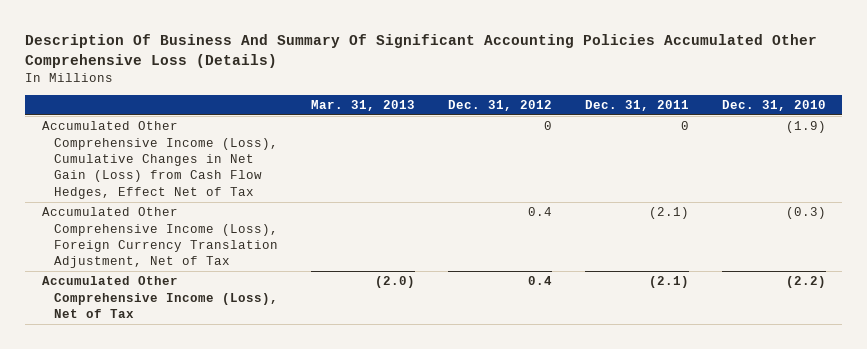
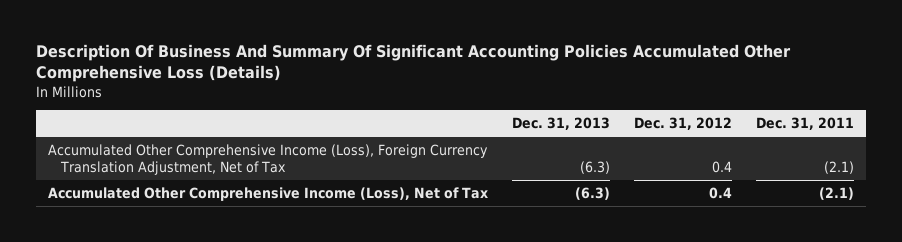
- | Mar. 31, 2013 | Dec. 31, 2012 | Dec. 31, 2011 | Dec. 31, 2010
+ | Dec. 31, 2013 | Dec. 31, 2012 | Dec. 31, 2011
- Accumulated Other Comprehensive Income (Loss), Cumulative Changes in Net Gain (Loss) from Cash Flow Hedges, Effect Net of Tax | | 0 | 0 | (1.9)

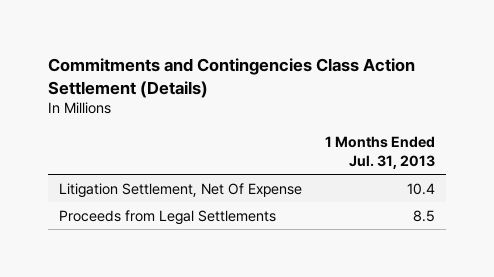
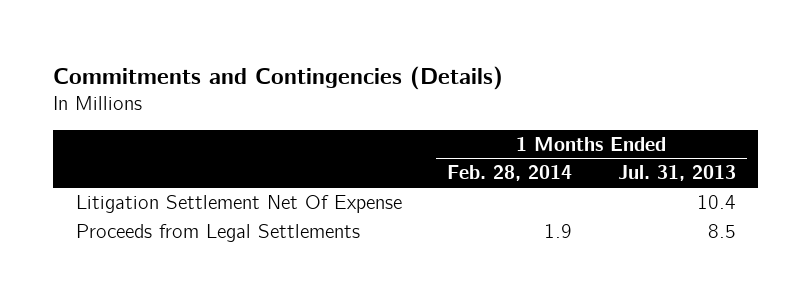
- Commitments and Contingencies Class Action Settlement (Details)
+ Commitments and Contingencies (Details)
- | 1 Months Ended Jul. 31, 2013
+ | 1 Months Ended Feb. 28, 2014 | 1 Months Ended Jul. 31, 2013
- Litigation Settlement, Net Of Expense | 10.4
+ Litigation Settlement Net Of Expense | | 10.4

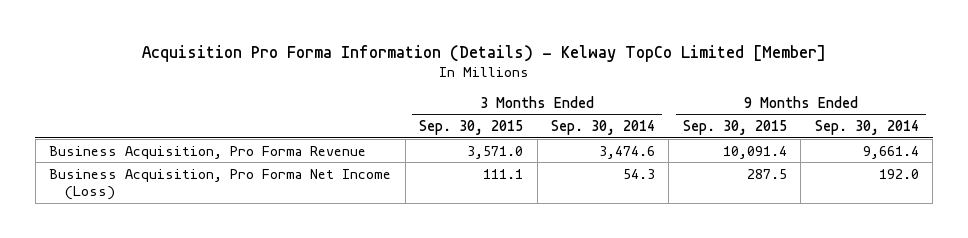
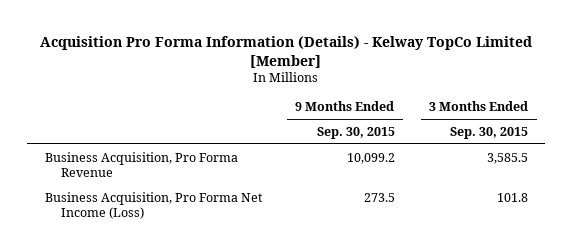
- | 3 Months Ended Sep. 30, 2015 | 3 Months Ended Sep. 30, 2014 | 9 Months Ended Sep. 30, 2015 | 9 Months Ended Sep. 30, 2014
+ | 9 Months Ended Sep. 30, 2015 | 3 Months Ended Sep. 30, 2015
- Business Acquisition, Pro Forma Revenue | 3,571.0 | 3,474.6 | 10,091.4 | 9,661.4
- Business Acquisition, Pro Forma Net Income (Loss) | 111.1 | 54.3 | 287.5 | 192.0
+ Business Acquisition, Pro Forma Revenue | 10,099.2 | 3,585.5
+ Business Acquisition, Pro Forma Net Income (Loss) | 273.5 | 101.8

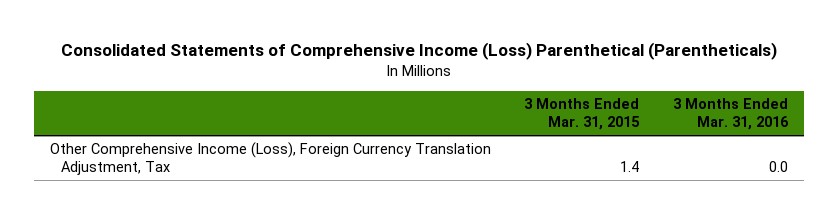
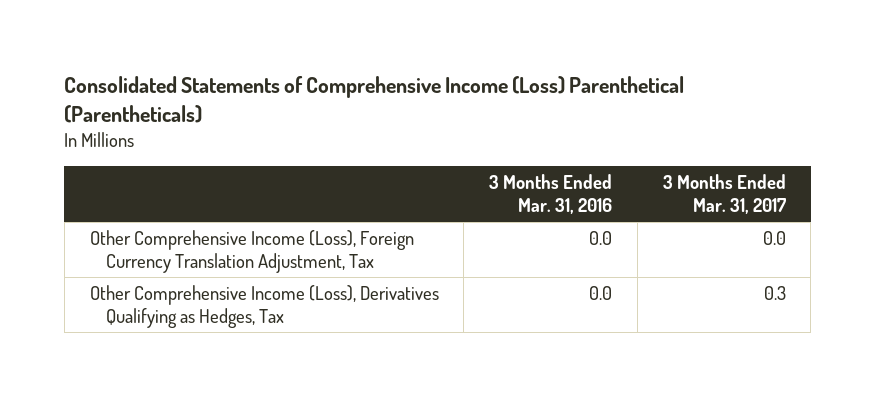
- | 3 Months Ended Mar. 31, 2015 | 3 Months Ended Mar. 31, 2016
+ | 3 Months Ended Mar. 31, 2016 | 3 Months Ended Mar. 31, 2017
+ Other Comprehensive Income (Loss), Derivatives Qualifying as Hedges, Tax | 0.0 | 0.3

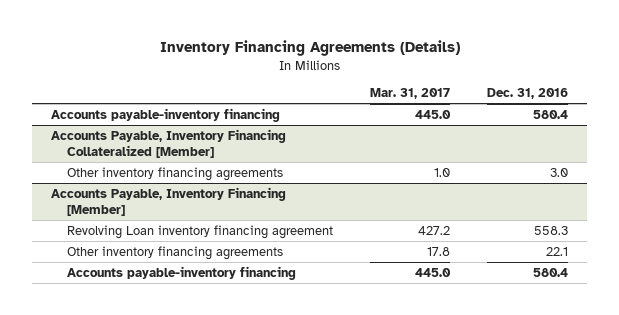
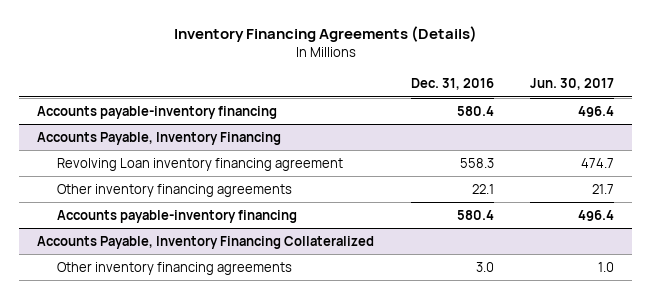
- | Mar. 31, 2017 | Dec. 31, 2016
+ | Dec. 31, 2016 | Jun. 30, 2017
- Accounts Payable, Inventory Financing Collateralized [Member]
- Other inventory financing agreements | 1.0 | 3.0
- Accounts Payable, Inventory Financing [Member]
+ Accounts Payable, Inventory Financing
+ Accounts Payable, Inventory Financing Collateralized
+ Other inventory financing agreements | 3.0 | 1.0

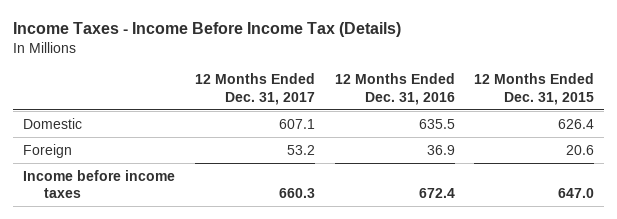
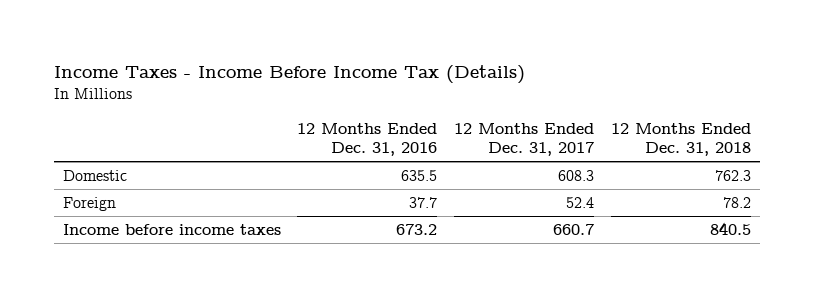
- | 12 Months Ended Dec. 31, 2017 | 12 Months Ended Dec. 31, 2016 | 12 Months Ended Dec. 31, 2015
+ | 12 Months Ended Dec. 31, 2016 | 12 Months Ended Dec. 31, 2017 | 12 Months Ended Dec. 31, 2018
- Domestic | 607.1 | 635.5 | 626.4
- Foreign | 53.2 | 36.9 | 20.6
- Income before income taxes | 660.3 | 672.4 | 647.0
+ Domestic | 635.5 | 608.3 | 762.3
+ Foreign | 37.7 | 52.4 | 78.2
+ Income before income taxes | 673.2 | 660.7 | 840.5

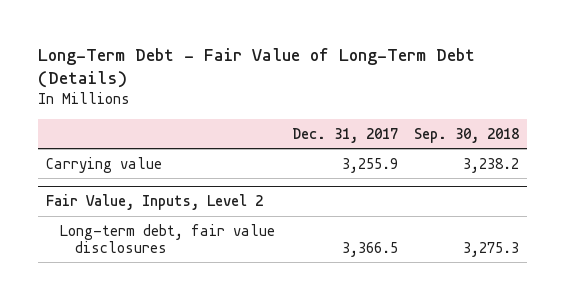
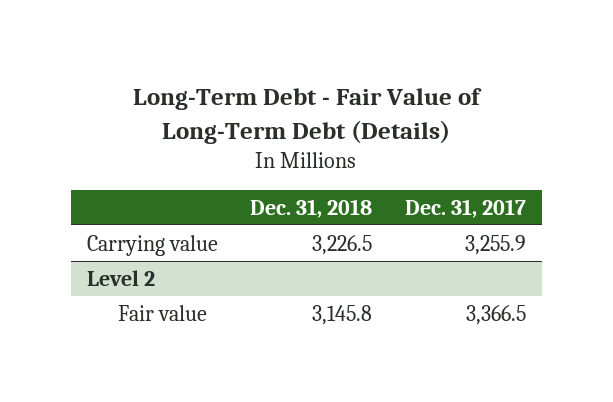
- | Dec. 31, 2017 | Sep. 30, 2018
+ | Dec. 31, 2018 | Dec. 31, 2017
- Fair Value, Inputs, Level 2
- Long-term debt, fair value disclosures | 3,366.5 | 3,275.3
+ Level 2
+ Fair value | 3,145.8 | 3,366.5

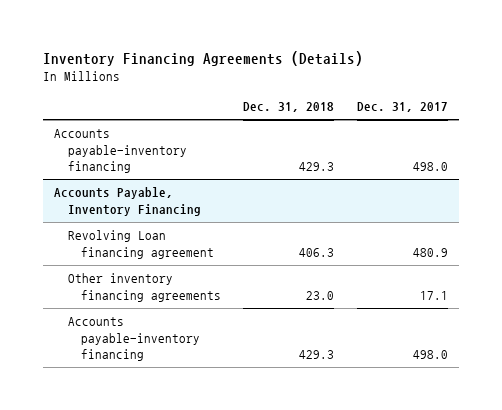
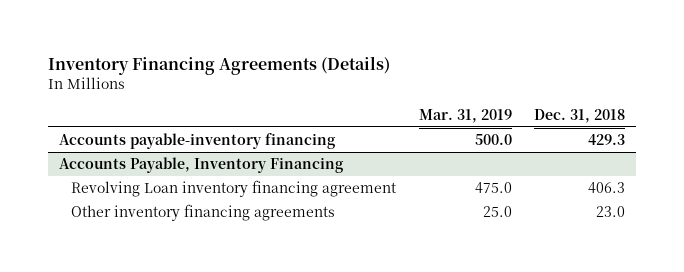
- | Dec. 31, 2018 | Dec. 31, 2017
+ | Mar. 31, 2019 | Dec. 31, 2018
@ Accounts Payable, Inventory Financing
- Revolving Loan financing agreement | 406.3 | 480.9
+ Revolving Loan inventory financing agreement | 475.0 | 406.3
- Accounts payable-inventory financing | 429.3 | 498.0

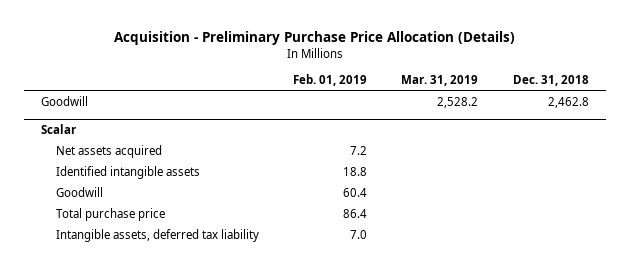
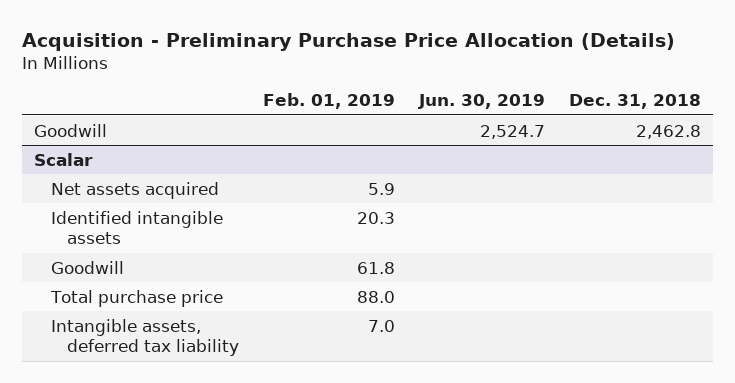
- | Feb. 01, 2019 | Mar. 31, 2019 | Dec. 31, 2018
+ | Feb. 01, 2019 | Jun. 30, 2019 | Dec. 31, 2018
@ Scalar
- Net assets acquired | 7.2 | |
- Identified intangible assets | 18.8 | |
- Goodwill | 60.4 | |
- Total purchase price | 86.4 | |
+ Net assets acquired | 5.9 | |
+ Identified intangible assets | 20.3 | |
+ Goodwill | 61.8 | |
+ Total purchase price | 88.0 | |

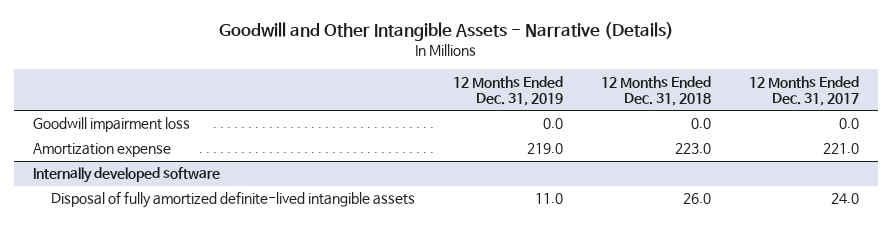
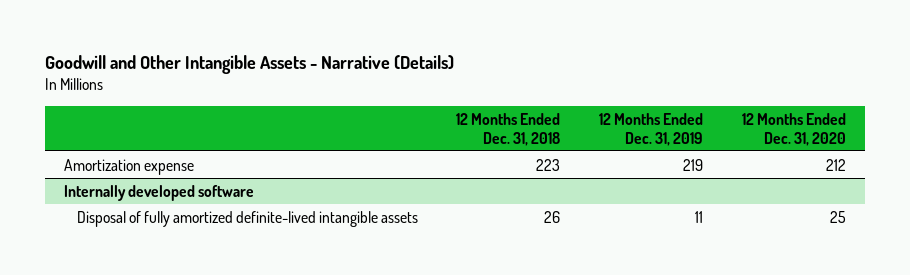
- | 12 Months Ended Dec. 31, 2019 | 12 Months Ended Dec. 31, 2018 | 12 Months Ended Dec. 31, 2017
+ | 12 Months Ended Dec. 31, 2018 | 12 Months Ended Dec. 31, 2019 | 12 Months Ended Dec. 31, 2020
- Goodwill impairment loss | 0.0 | 0.0 | 0.0
- Amortization expense | 219.0 | 223.0 | 221.0
+ Amortization expense | 223 | 219 | 212
@ Internally developed software
- Disposal of fully amortized definite-lived intangible assets | 11.0 | 26.0 | 24.0
+ Disposal of fully amortized definite-lived intangible assets | 26 | 11 | 25

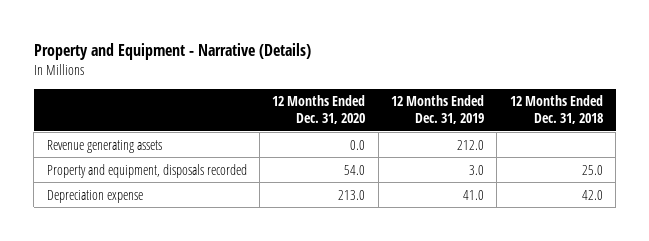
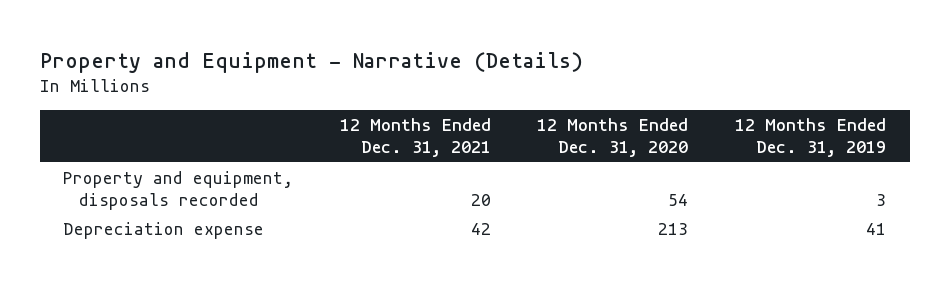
- | 12 Months Ended Dec. 31, 2020 | 12 Months Ended Dec. 31, 2019 | 12 Months Ended Dec. 31, 2018
+ | 12 Months Ended Dec. 31, 2021 | 12 Months Ended Dec. 31, 2020 | 12 Months Ended Dec. 31, 2019
- Revenue generating assets | 0.0 | 212.0 |
- Property and equipment, disposals recorded | 54.0 | 3.0 | 25.0
- Depreciation expense | 213.0 | 41.0 | 42.0
+ Property and equipment, disposals recorded | 20 | 54 | 3
+ Depreciation expense | 42 | 213 | 41

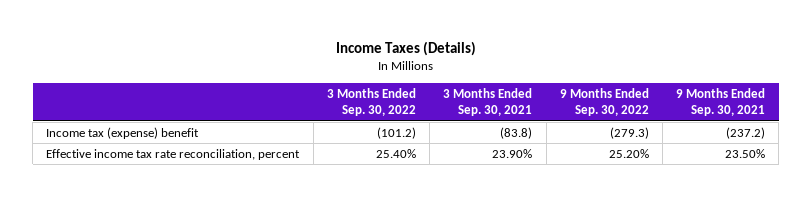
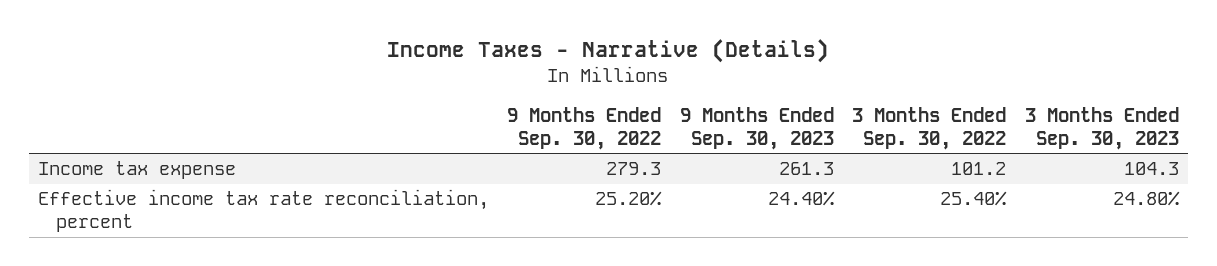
- Income Taxes (Details)
+ Income Taxes - Narrative (Details)
- | 3 Months Ended Sep. 30, 2022 | 3 Months Ended Sep. 30, 2021 | 9 Months Ended Sep. 30, 2022 | 9 Months Ended Sep. 30, 2021
+ | 9 Months Ended Sep. 30, 2022 | 9 Months Ended Sep. 30, 2023 | 3 Months Ended Sep. 30, 2022 | 3 Months Ended Sep. 30, 2023
- Income tax (expense) benefit | (101.2) | (83.8) | (279.3) | (237.2)
+ Income tax expense | 279.3 | 261.3 | 101.2 | 104.3

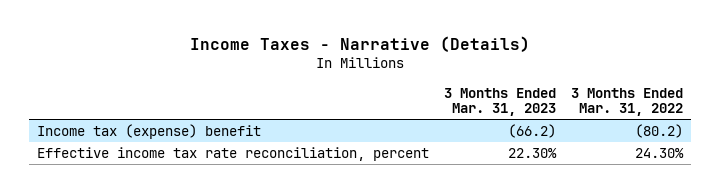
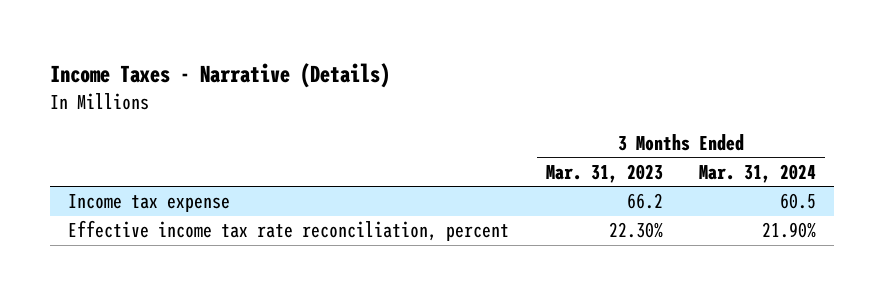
- | 3 Months Ended Mar. 31, 2023 | 3 Months Ended Mar. 31, 2022
+ | 3 Months Ended Mar. 31, 2023 | 3 Months Ended Mar. 31, 2024
- Income tax (expense) benefit | (66.2) | (80.2)
+ Income tax expense | 66.2 | 60.5

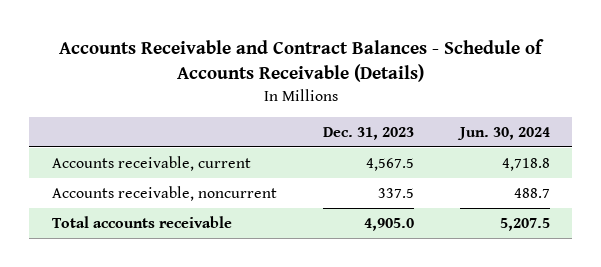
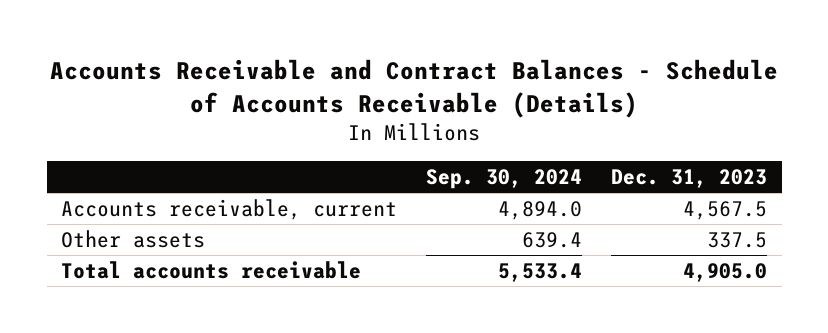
- | Dec. 31, 2023 | Jun. 30, 2024
+ | Sep. 30, 2024 | Dec. 31, 2023
- Accounts receivable, noncurrent | 337.5 | 488.7
+ Other assets | 639.4 | 337.5

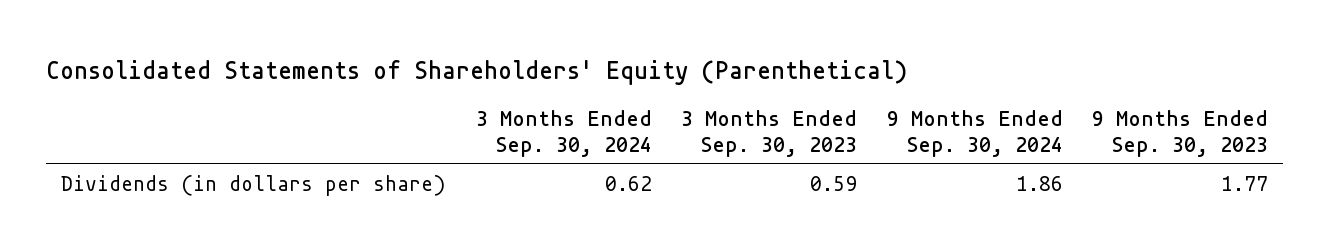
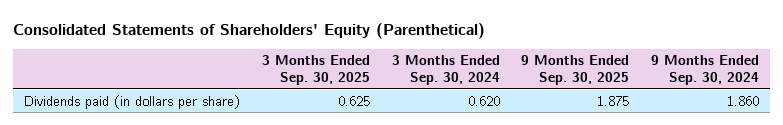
- | 3 Months Ended Sep. 30, 2024 | 3 Months Ended Sep. 30, 2023 | 9 Months Ended Sep. 30, 2024 | 9 Months Ended Sep. 30, 2023
+ | 3 Months Ended Sep. 30, 2025 | 3 Months Ended Sep. 30, 2024 | 9 Months Ended Sep. 30, 2025 | 9 Months Ended Sep. 30, 2024
- Dividends (in dollars per share) | 0.62 | 0.59 | 1.86 | 1.77
+ Dividends paid (in dollars per share) | 0.625 | 0.620 | 1.875 | 1.860

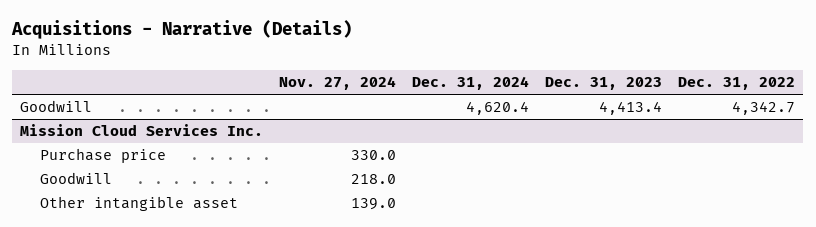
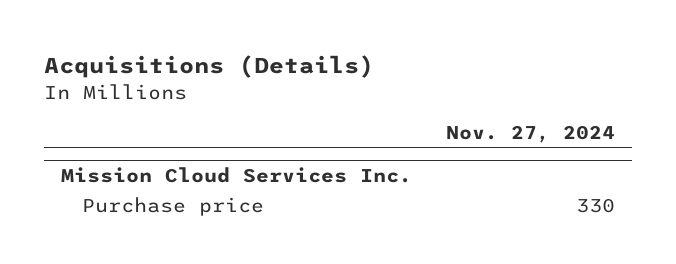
- Acquisitions - Narrative (Details)
+ Acquisitions (Details)
- | Nov. 27, 2024 | Dec. 31, 2024 | Dec. 31, 2023 | Dec. 31, 2022
+ | Nov. 27, 2024
- Goodwill | | 4,620.4 | 4,413.4 | 4,342.7
@ Mission Cloud Services Inc.
- Purchase price | 330.0 | | |
- Goodwill | 218.0 | | |
- Other intangible asset | 139.0 | | |
+ Purchase price | 330

